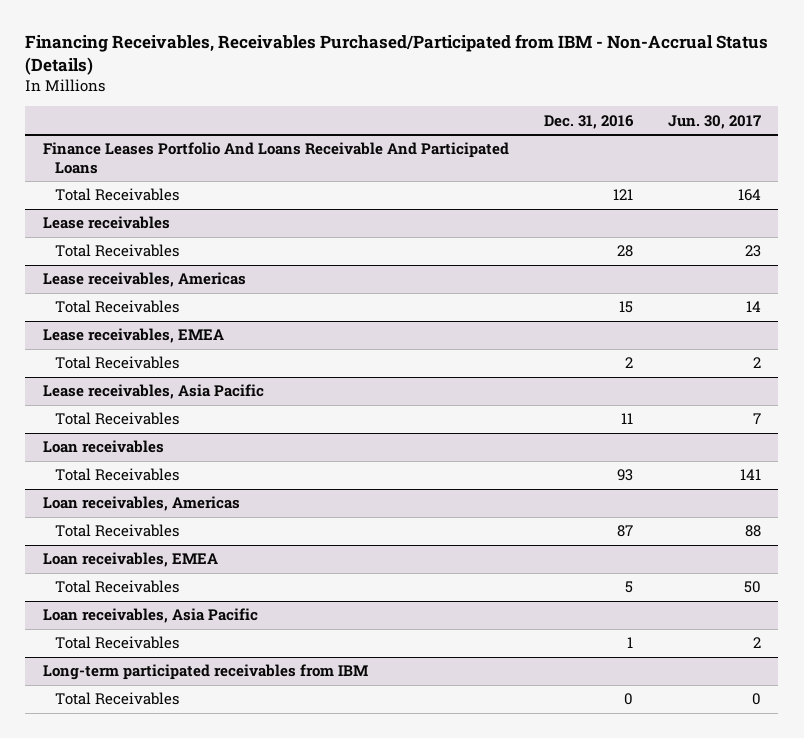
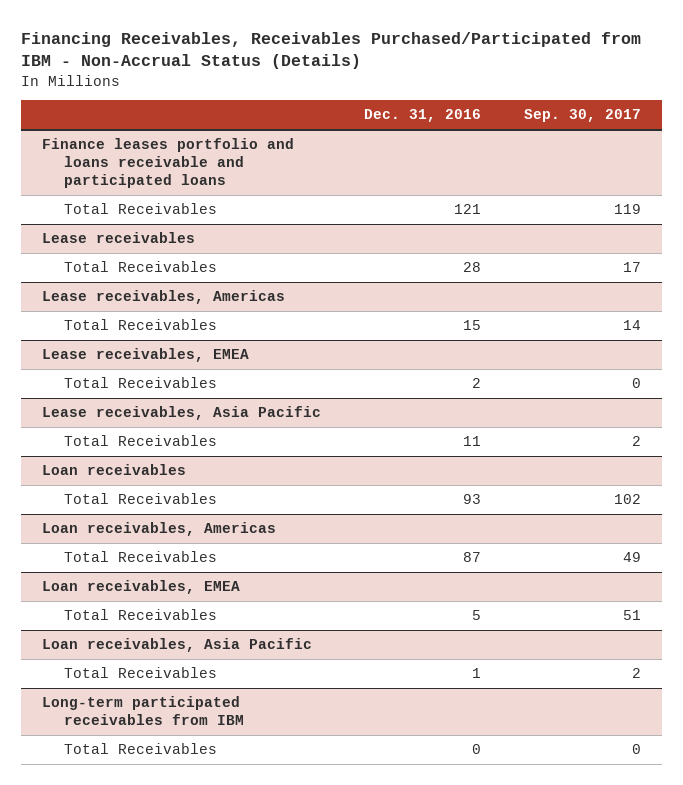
- | Dec. 31, 2016 | Jun. 30, 2017
+ | Dec. 31, 2016 | Sep. 30, 2017
- Finance Leases Portfolio And Loans Receivable And Participated Loans
+ Finance leases portfolio and loans receivable and participated loans

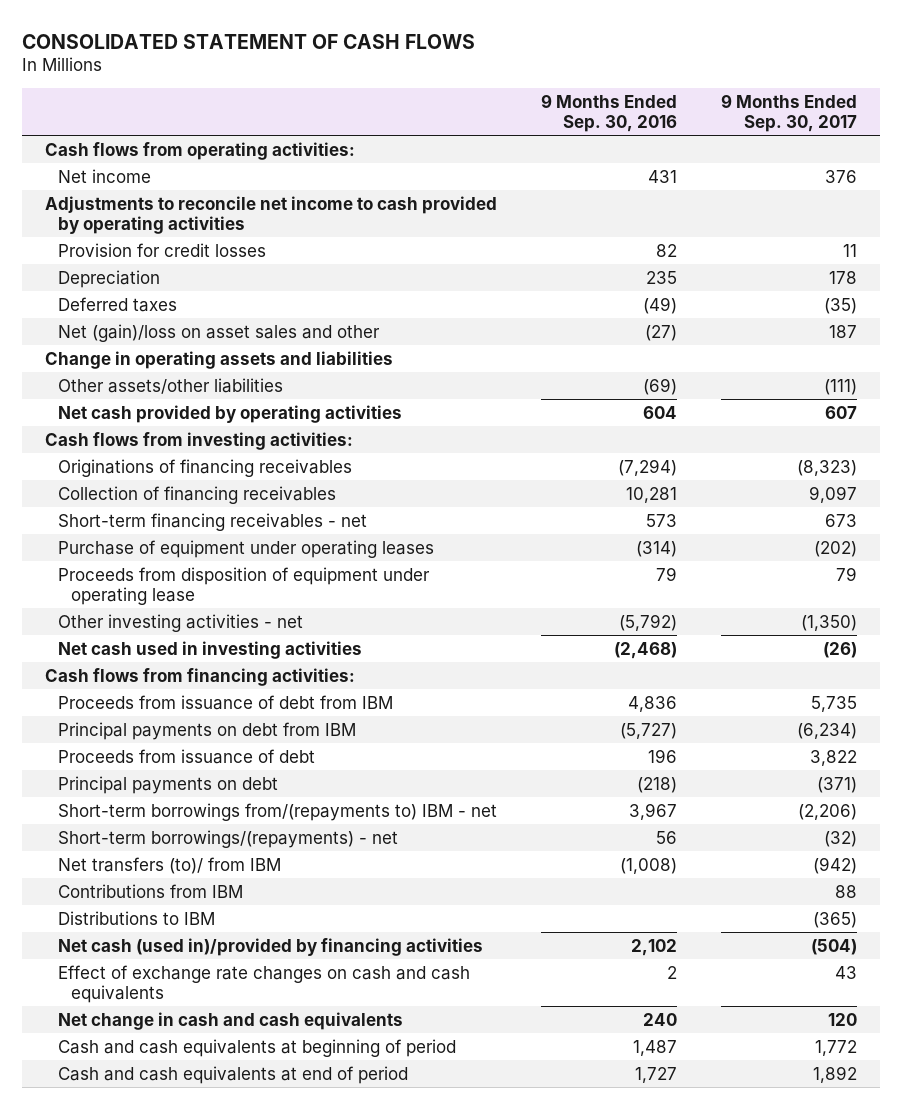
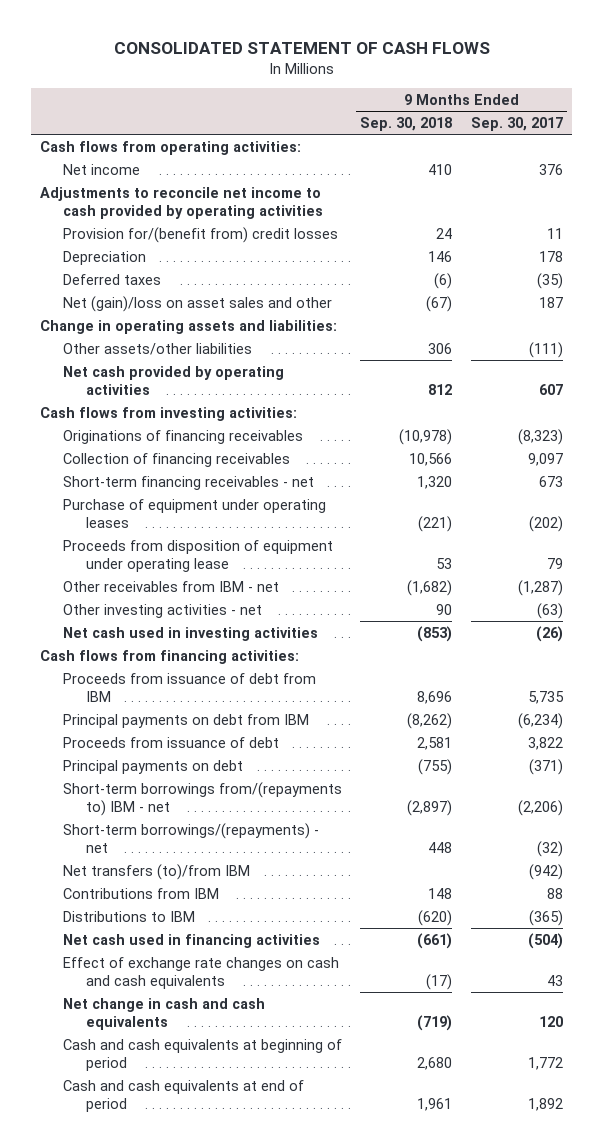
- | 9 Months Ended Sep. 30, 2016 | 9 Months Ended Sep. 30, 2017
+ | 9 Months Ended Sep. 30, 2018 | 9 Months Ended Sep. 30, 2017
- Provision for credit losses | 82 | 11
+ Provision for/(benefit from) credit losses | 24 | 11
- Change in operating assets and liabilities
+ Change in operating assets and liabilities:
- Other investing activities - net | (5,792) | (1,350)
+ Other receivables from IBM - net | (1,682) | (1,287)
+ Other investing activities - net | 90 | (63)
- Net transfers (to)/ from IBM | (1,008) | (942)
+ Net transfers (to)/from IBM | | (942)
- Net cash (used in)/provided by financing activities | 2,102 | (504)
+ Net cash used in financing activities | (661) | (504)

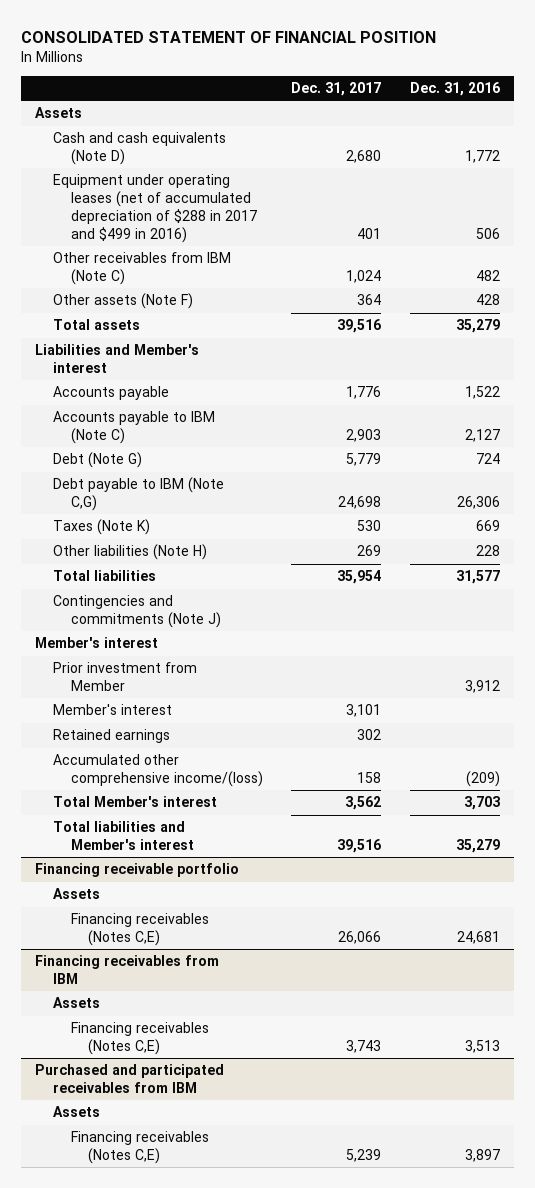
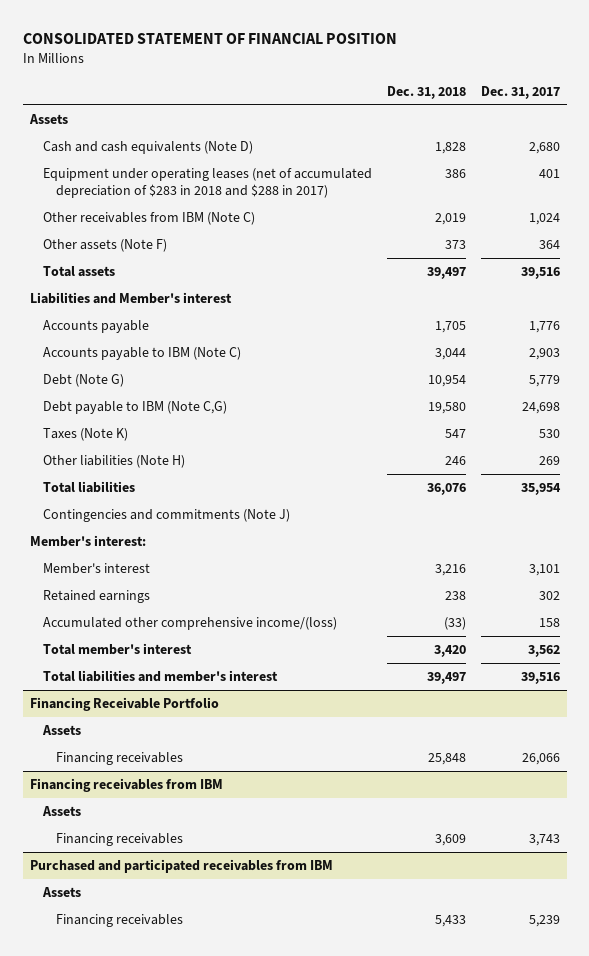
- | Dec. 31, 2017 | Dec. 31, 2016
+ | Dec. 31, 2018 | Dec. 31, 2017
- Equipment under operating leases (net of accumulated depreciation of $288 in 2017 and $499 in 2016) | 401 | 506
+ Equipment under operating leases (net of accumulated depreciation of $283 in 2018 and $288 in 2017) | 386 | 401
- Member's interest
- Prior investment from Member | | 3,912
+ Member's interest:
- Total Member's interest | 3,562 | 3,703
- Total liabilities and Member's interest | 39,516 | 35,279
- Financing receivable portfolio
+ Total member's interest | 3,420 | 3,562
+ Total liabilities and member's interest | 39,497 | 39,516
+ Financing Receivable Portfolio
- Financing receivables (Notes C,E) | 26,066 | 24,681
+ Financing receivables | 25,848 | 26,066
@ Financing receivables from IBM
- Financing receivables (Notes C,E) | 3,743 | 3,513
+ Financing receivables | 3,609 | 3,743
@ Purchased and participated receivables from IBM
- Financing receivables (Notes C,E) | 5,239 | 3,897
+ Financing receivables | 5,433 | 5,239

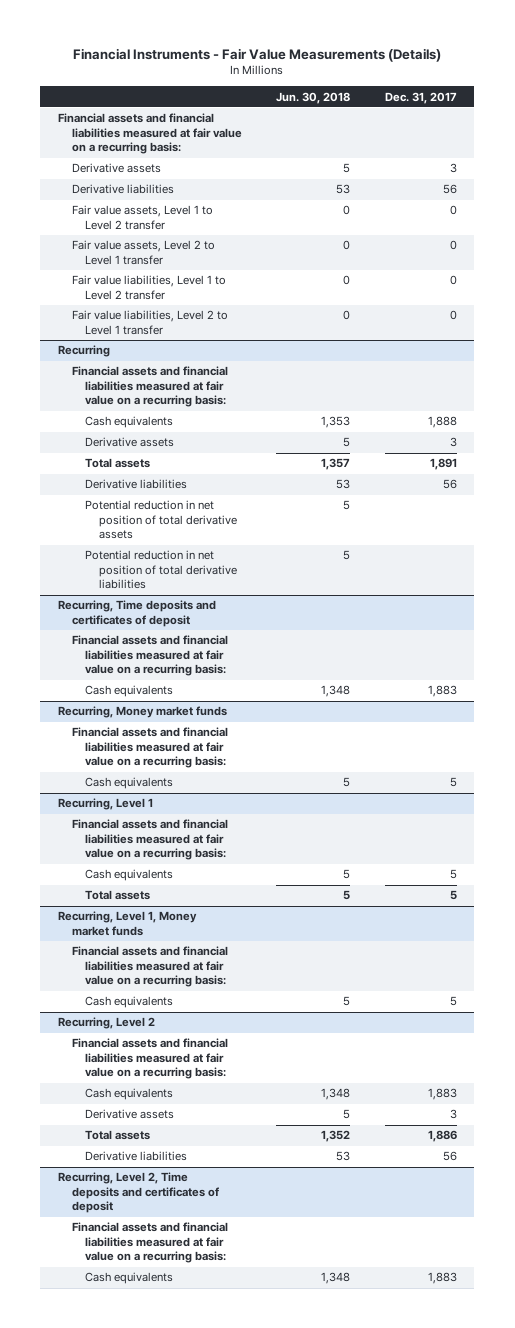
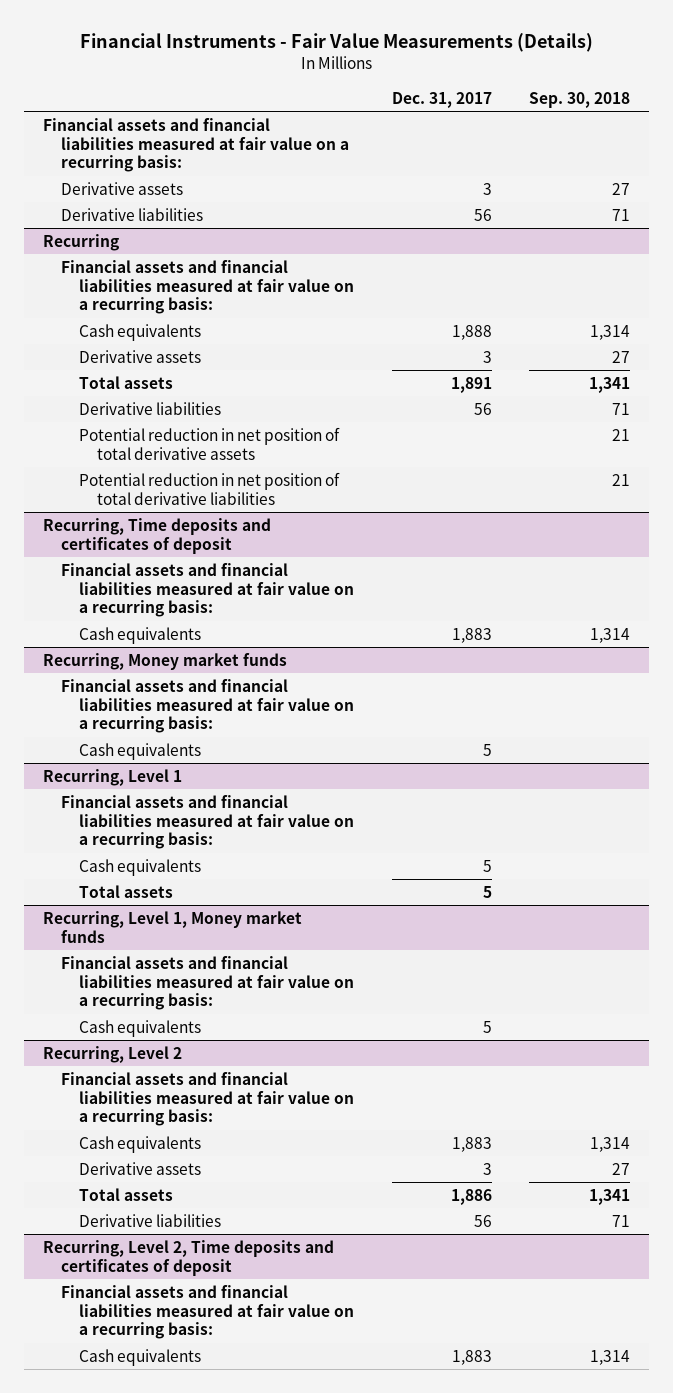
- | Jun. 30, 2018 | Dec. 31, 2017
+ | Dec. 31, 2017 | Sep. 30, 2018
- Fair value assets, Level 1 to Level 2 transfer | 0 | 0
- Fair value assets, Level 2 to Level 1 transfer | 0 | 0
- Fair value liabilities, Level 1 to Level 2 transfer | 0 | 0
- Fair value liabilities, Level 2 to Level 1 transfer | 0 | 0

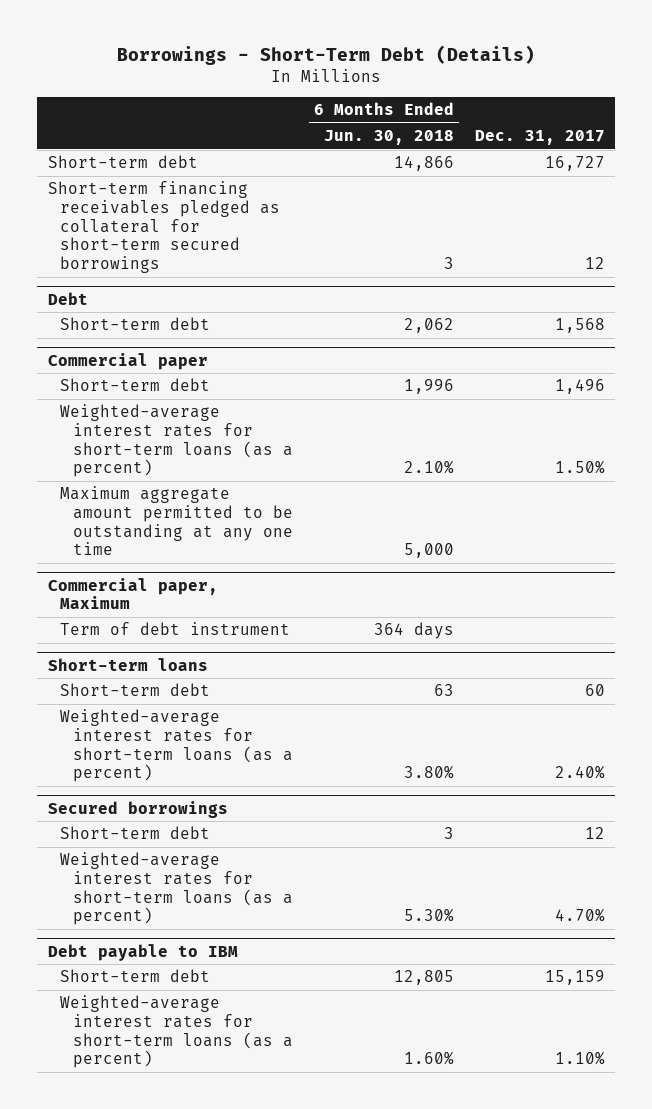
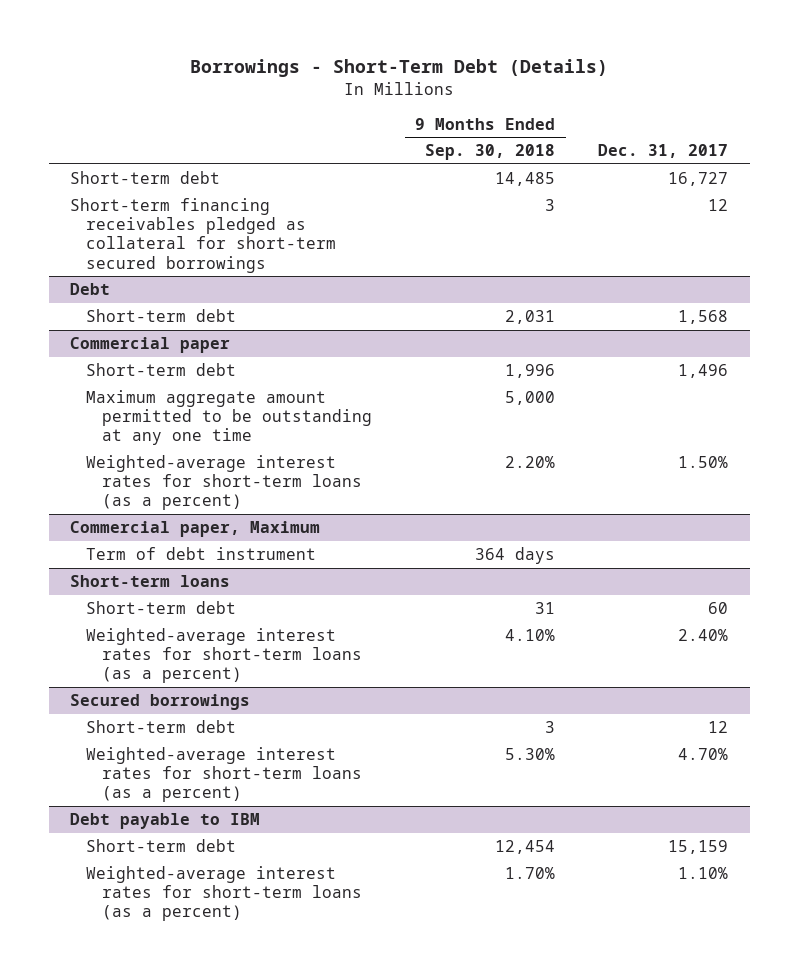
- | 6 Months Ended Jun. 30, 2018 | Dec. 31, 2017
+ | 9 Months Ended Sep. 30, 2018 | Dec. 31, 2017
@ Commercial paper
moved down: Weighted-average interest rates for short-term loans (as a percent) | 2.20% | 1.50%

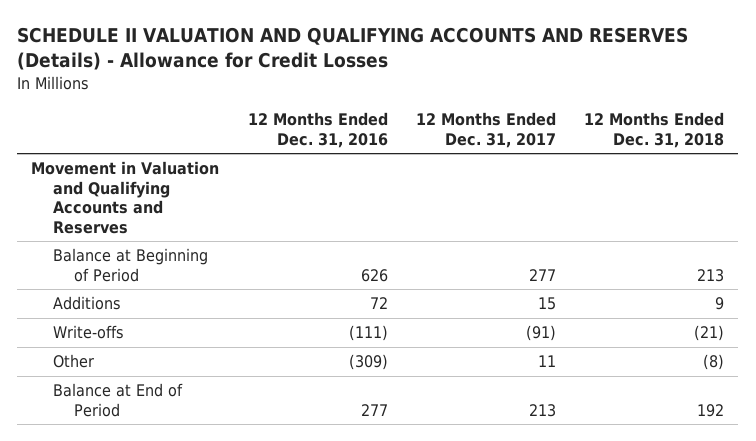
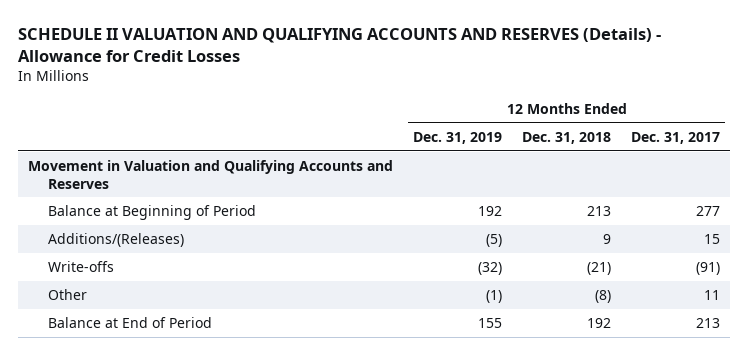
- | 12 Months Ended Dec. 31, 2016 | 12 Months Ended Dec. 31, 2017 | 12 Months Ended Dec. 31, 2018
+ | 12 Months Ended Dec. 31, 2019 | 12 Months Ended Dec. 31, 2018 | 12 Months Ended Dec. 31, 2017
- Additions | 72 | 15 | 9
+ Additions/(Releases) | (5) | 9 | 15

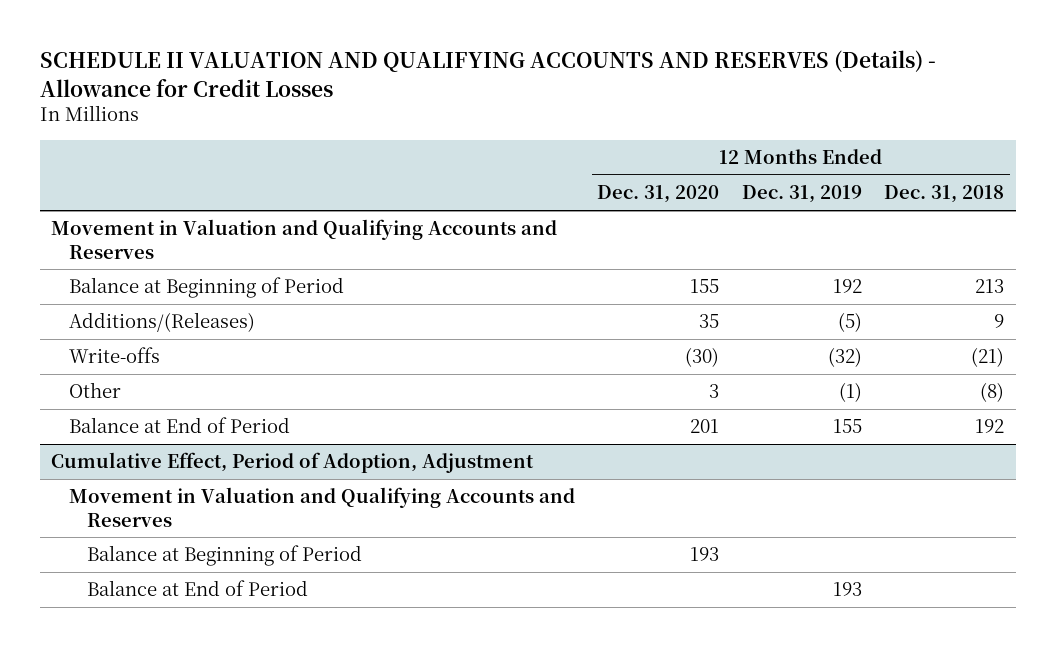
- | 12 Months Ended Dec. 31, 2019 | 12 Months Ended Dec. 31, 2018 | 12 Months Ended Dec. 31, 2017
+ | 12 Months Ended Dec. 31, 2020 | 12 Months Ended Dec. 31, 2019 | 12 Months Ended Dec. 31, 2018
+ Cumulative Effect, Period of Adoption, Adjustment
+ Movement in Valuation and Qualifying Accounts and Reserves
+ Balance at Beginning of Period | 193 | |
+ Balance at End of Period | | 193 |

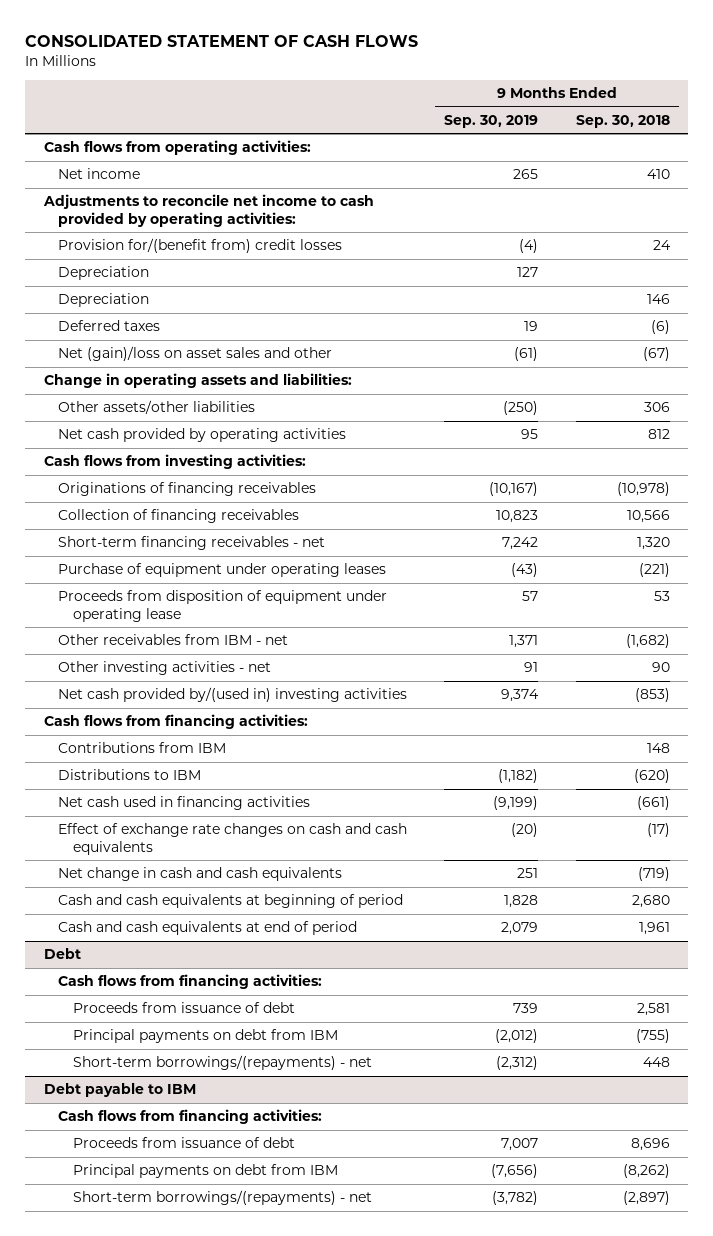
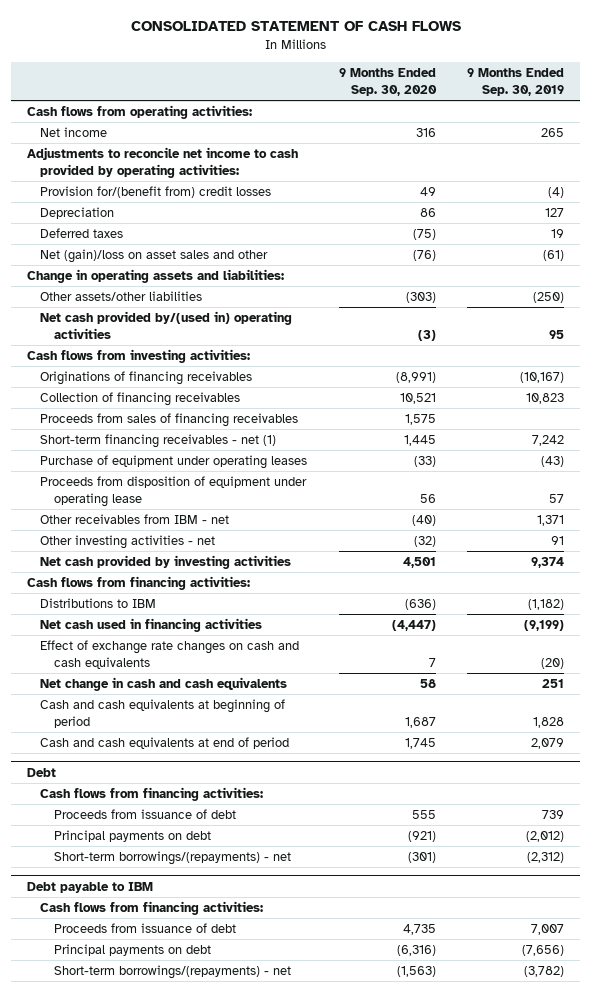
- | 9 Months Ended Sep. 30, 2019 | 9 Months Ended Sep. 30, 2018
+ | 9 Months Ended Sep. 30, 2020 | 9 Months Ended Sep. 30, 2019
- Depreciation | | 146
- Net cash provided by operating activities | 95 | 812
+ Net cash provided by/(used in) operating activities | (3) | 95
- Short-term financing receivables - net | 7,242 | 1,320
+ Proceeds from sales of financing receivables | 1,575 |
+ Short-term financing receivables - net (1) | 1,445 | 7,242
- Net cash provided by/(used in) investing activities | 9,374 | (853)
+ Net cash provided by investing activities | 4,501 | 9,374
- Contributions from IBM | | 148
@ Debt
- Principal payments on debt from IBM | (2,012) | (755)
+ Principal payments on debt | (921) | (2,012)
@ Debt payable to IBM
- Principal payments on debt from IBM | (7,656) | (8,262)
+ Principal payments on debt | (6,316) | (7,656)

